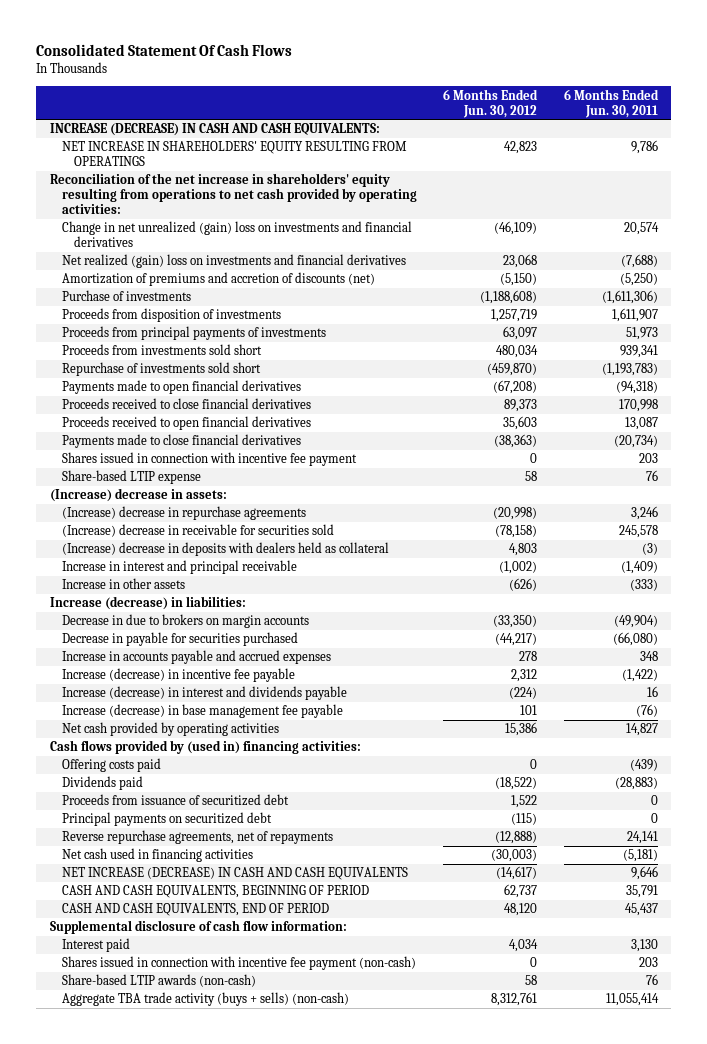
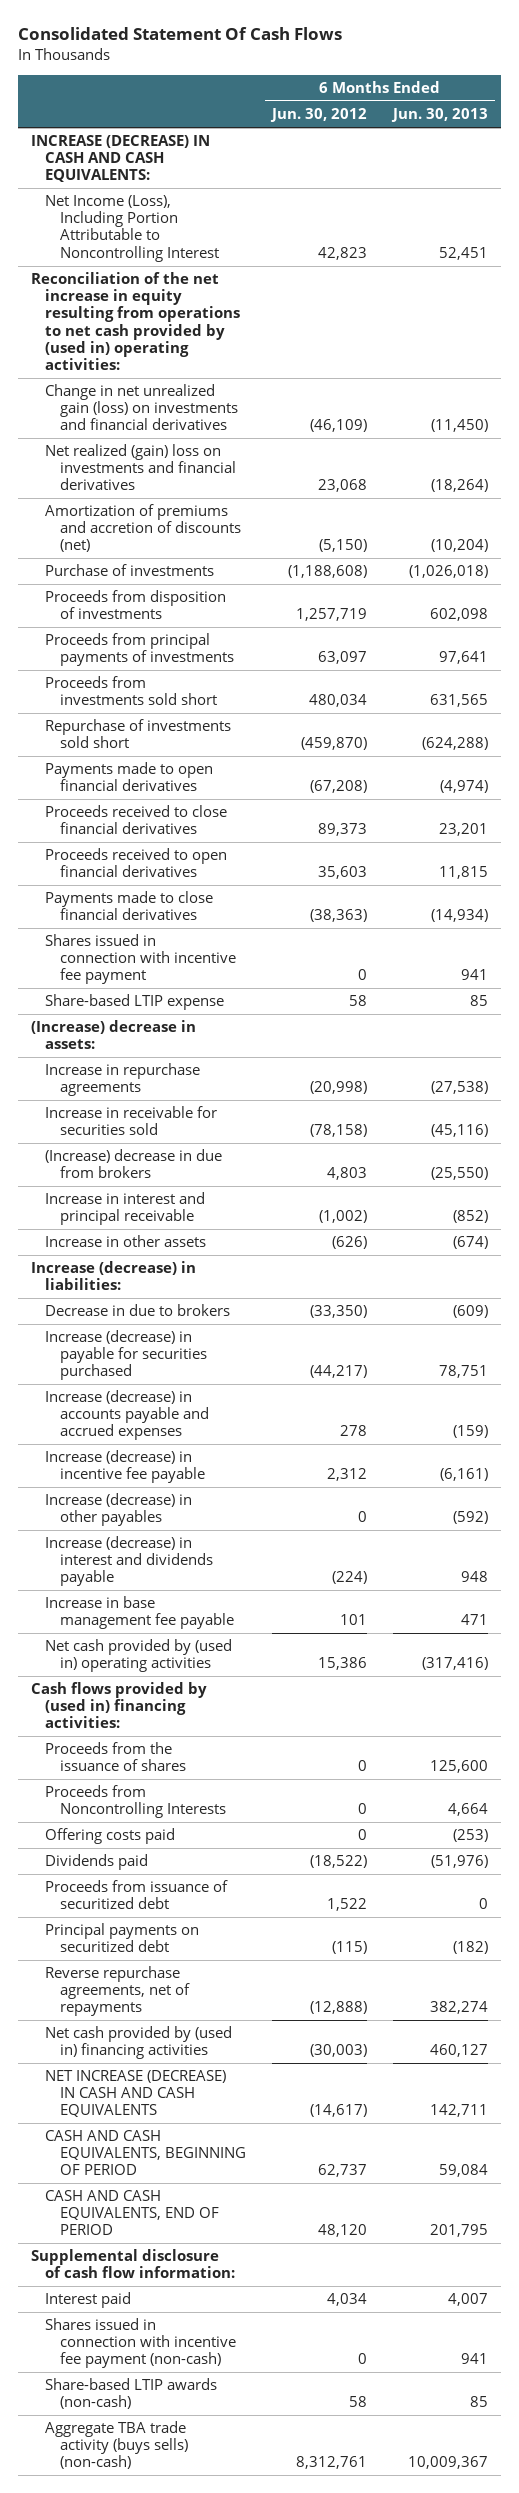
- | 6 Months Ended Jun. 30, 2012 | 6 Months Ended Jun. 30, 2011
+ | 6 Months Ended Jun. 30, 2012 | 6 Months Ended Jun. 30, 2013
- NET INCREASE IN SHAREHOLDERS' EQUITY RESULTING FROM OPERATINGS | 42,823 | 9,786
- Reconciliation of the net increase in shareholders' equity resulting from operations to net cash provided by operating activities:
- Change in net unrealized (gain) loss on investments and financial derivatives | (46,109) | 20,574
+ Net Income (Loss), Including Portion Attributable to Noncontrolling Interest | 42,823 | 52,451
+ Reconciliation of the net increase in equity resulting from operations to net cash provided by (used in) operating activities:
+ Change in net unrealized gain (loss) on investments and financial derivatives | (46,109) | (11,450)
- (Increase) decrease in repurchase agreements | (20,998) | 3,246
- (Increase) decrease in receivable for securities sold | (78,158) | 245,578
- (Increase) decrease in deposits with dealers held as collateral | 4,803 | (3)
+ Increase in repurchase agreements | (20,998) | (27,538)
+ Increase in receivable for securities sold | (78,158) | (45,116)
+ (Increase) decrease in due from brokers | 4,803 | (25,550)
- Decrease in due to brokers on margin accounts | (33,350) | (49,904)
- Decrease in payable for securities purchased | (44,217) | (66,080)
- Increase in accounts payable and accrued expenses | 278 | 348
+ Decrease in due to brokers | (33,350) | (609)
+ Increase (decrease) in payable for securities purchased | (44,217) | 78,751
+ Increase (decrease) in accounts payable and accrued expenses | 278 | (159)
+ Increase (decrease) in other payables | 0 | (592)
- Increase (decrease) in base management fee payable | 101 | (76)
- Net cash provided by operating activities | 15,386 | 14,827
+ Increase in base management fee payable | 101 | 471
+ Net cash provided by (used in) operating activities | 15,386 | (317,416)
+ Proceeds from the issuance of shares | 0 | 125,600
+ Proceeds from Noncontrolling Interests | 0 | 4,664
- Net cash used in financing activities | (30,003) | (5,181)
+ Net cash provided by (used in) financing activities | (30,003) | 460,127
- Aggregate TBA trade activity (buys + sells) (non-cash) | 8,312,761 | 11,055,414
+ Aggregate TBA trade activity (buys sells) (non-cash) | 8,312,761 | 10,009,367

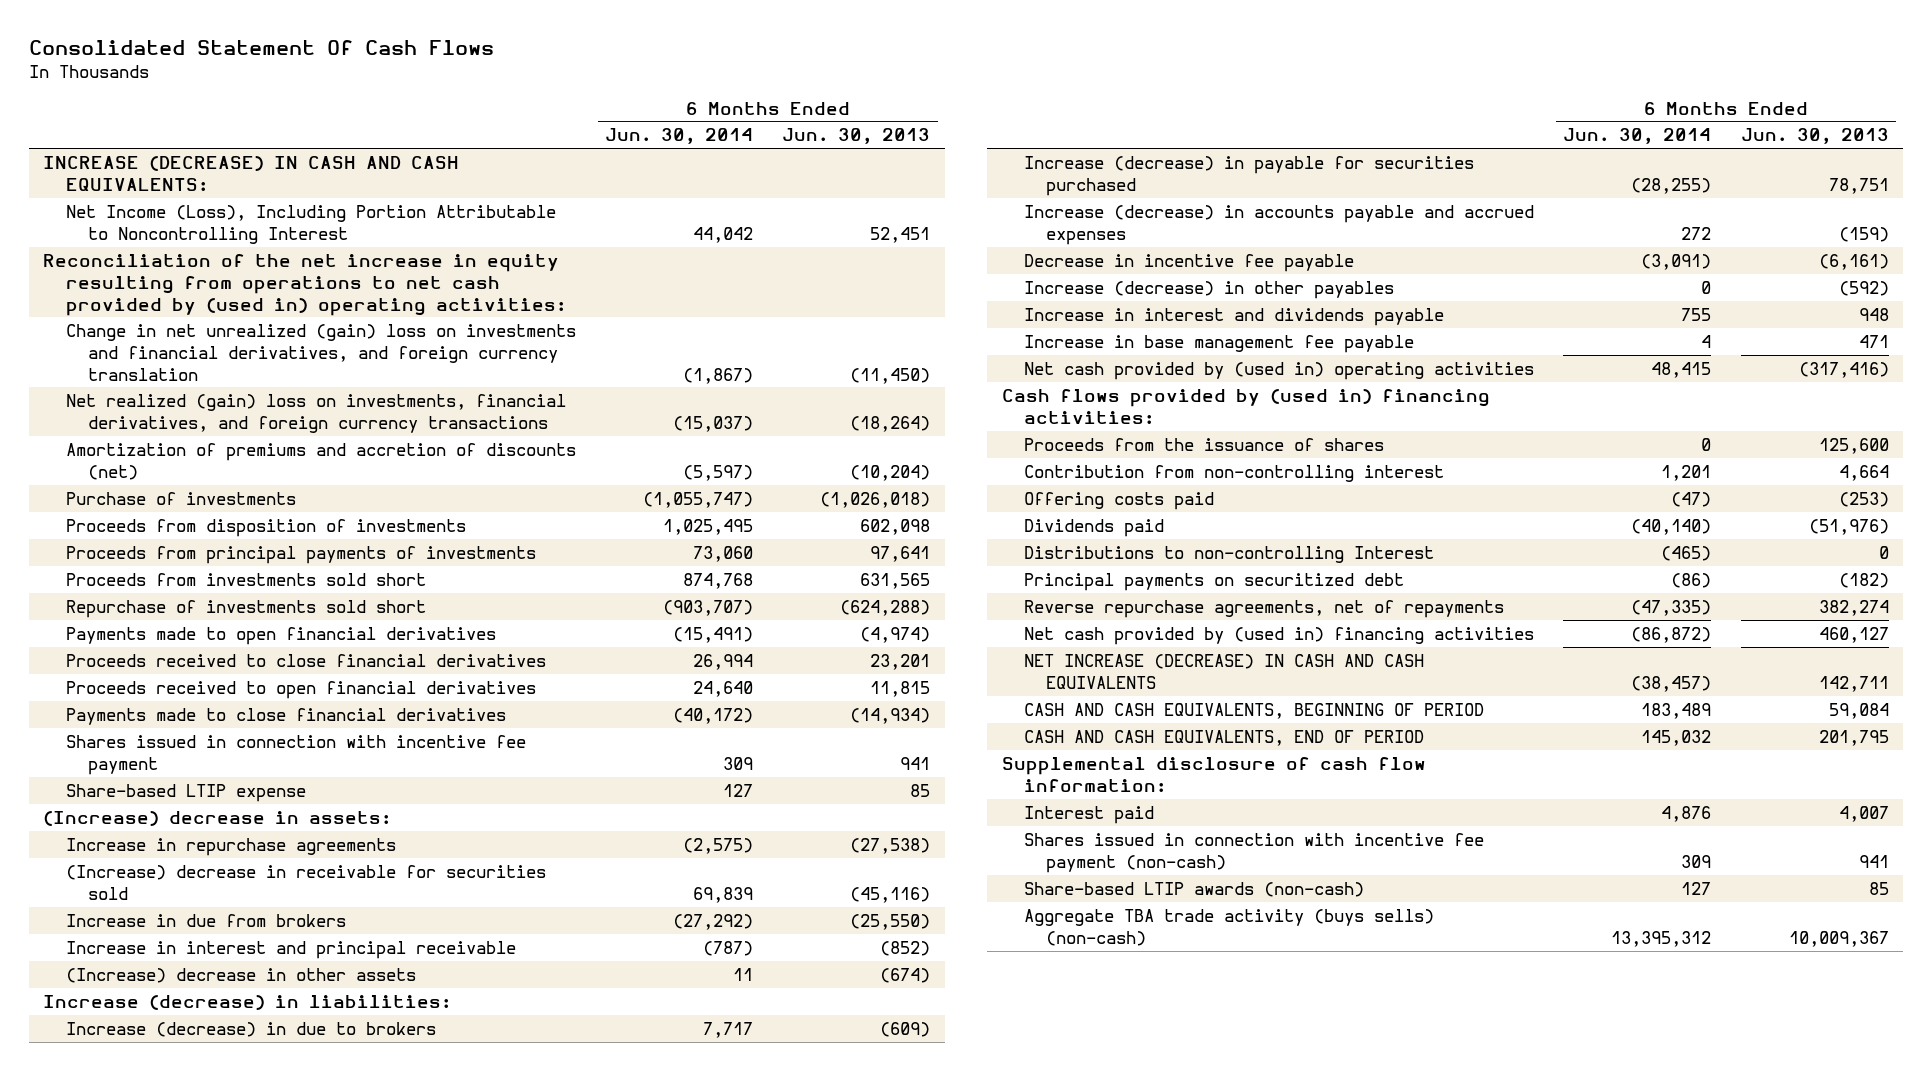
- | 6 Months Ended Jun. 30, 2012 | 6 Months Ended Jun. 30, 2013
+ | 6 Months Ended Jun. 30, 2014 | 6 Months Ended Jun. 30, 2013
- Change in net unrealized gain (loss) on investments and financial derivatives | (46,109) | (11,450)
- Net realized (gain) loss on investments and financial derivatives | 23,068 | (18,264)
+ Change in net unrealized (gain) loss on investments and financial derivatives, and foreign currency translation | (1,867) | (11,450)
+ Net realized (gain) loss on investments, financial derivatives, and foreign currency transactions | (15,037) | (18,264)
- Increase in receivable for securities sold | (78,158) | (45,116)
- (Increase) decrease in due from brokers | 4,803 | (25,550)
+ (Increase) decrease in receivable for securities sold | 69,839 | (45,116)
+ Increase in due from brokers | (27,292) | (25,550)
- Increase in other assets | (626) | (674)
+ (Increase) decrease in other assets | 11 | (674)
- Decrease in due to brokers | (33,350) | (609)
+ Increase (decrease) in due to brokers | 7,717 | (609)
- Increase (decrease) in incentive fee payable | 2,312 | (6,161)
+ Decrease in incentive fee payable | (3,091) | (6,161)
- Increase (decrease) in interest and dividends payable | (224) | 948
+ Increase in interest and dividends payable | 755 | 948
- Proceeds from Noncontrolling Interests | 0 | 4,664
+ Contribution from non-controlling interest | 1,201 | 4,664
- Proceeds from issuance of securitized debt | 1,522 | 0
+ Distributions to non-controlling Interest | (465) | 0

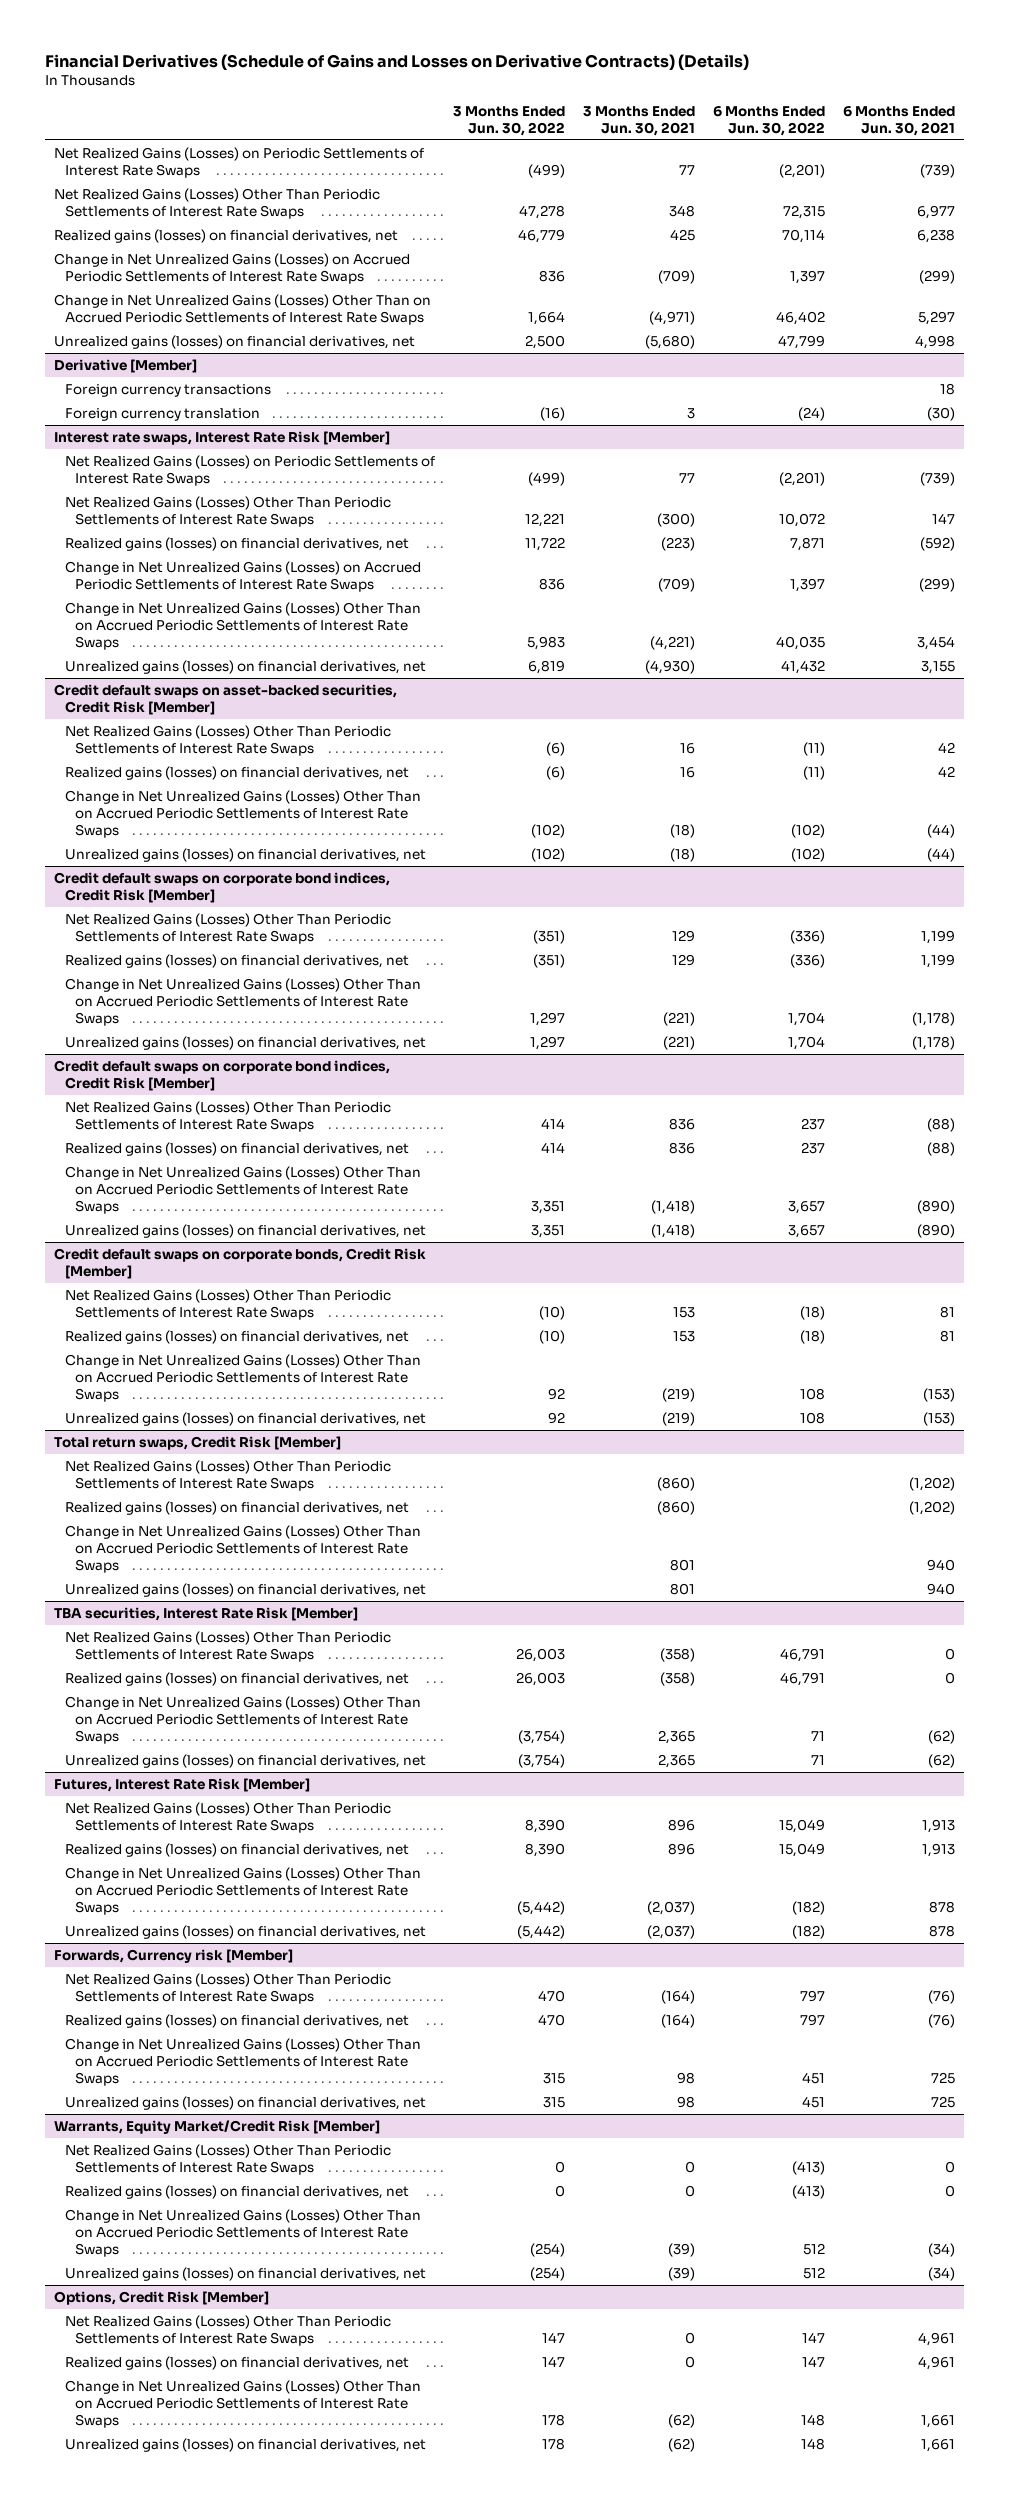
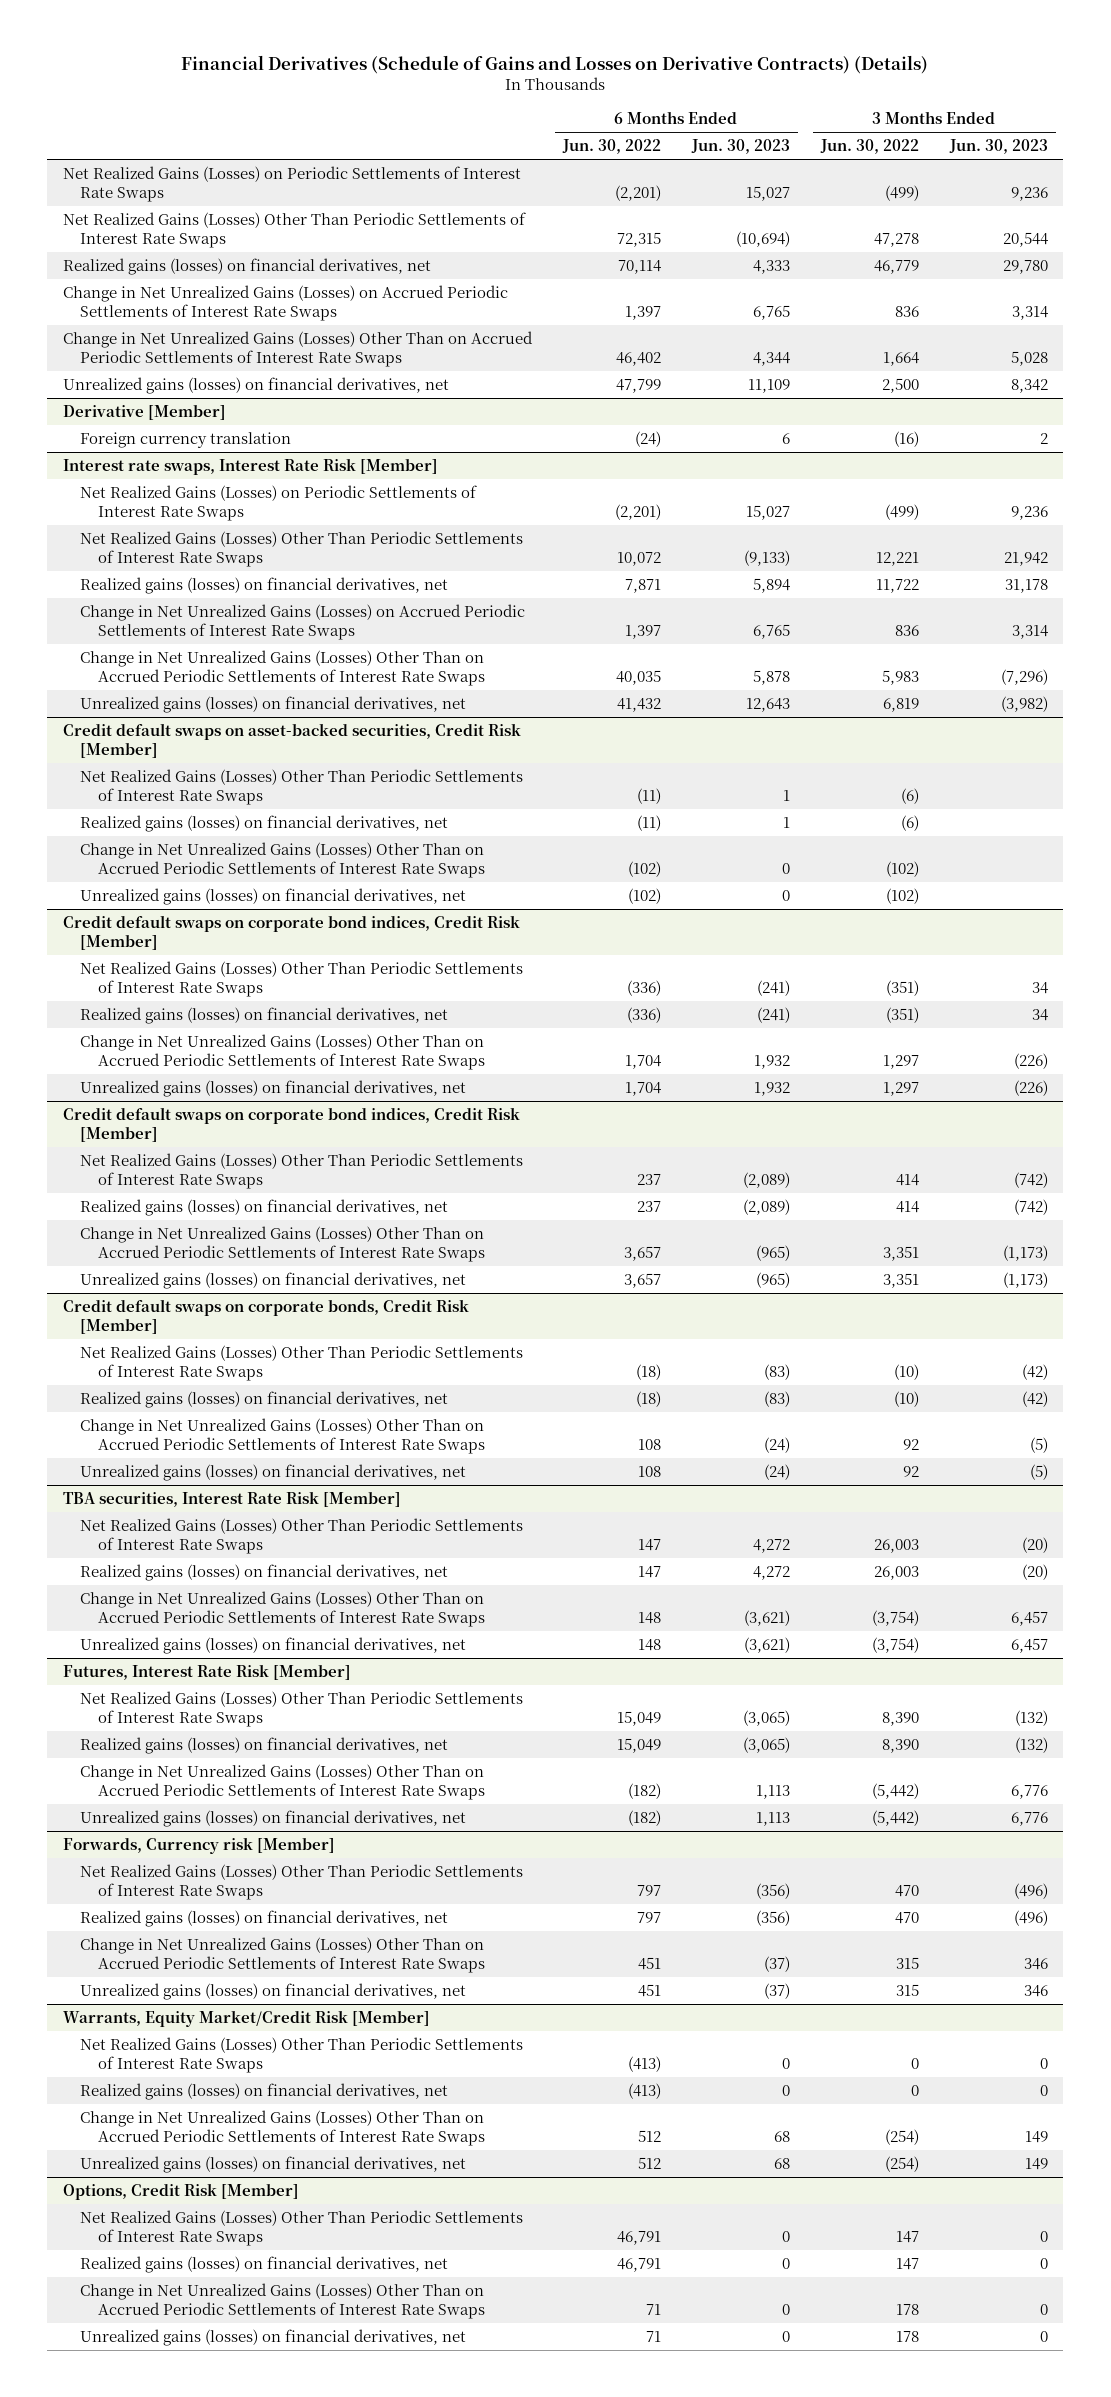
- | 3 Months Ended Jun. 30, 2022 | 3 Months Ended Jun. 30, 2021 | 6 Months Ended Jun. 30, 2022 | 6 Months Ended Jun. 30, 2021
+ | 6 Months Ended Jun. 30, 2022 | 6 Months Ended Jun. 30, 2023 | 3 Months Ended Jun. 30, 2022 | 3 Months Ended Jun. 30, 2023
@ Derivative [Member]
- Foreign currency transactions | | | | 18
- Total return swaps, Credit Risk [Member]
- Net Realized Gains (Losses) Other Than Periodic Settlements of Interest Rate Swaps | | (860) | | (1,202)
- Realized gains (losses) on financial derivatives, net | | (860) | | (1,202)
- Change in Net Unrealized Gains (Losses) Other Than on Accrued Periodic Settlements of Interest Rate Swaps | | 801 | | 940
- Unrealized gains (losses) on financial derivatives, net | | 801 | | 940
@ TBA securities, Interest Rate Risk [Member]
- Net Realized Gains (Losses) Other Than Periodic Settlements of Interest Rate Swaps | 26,003 | (358) | 46,791 | 0
- Realized gains (losses) on financial derivatives, net | 26,003 | (358) | 46,791 | 0
- Change in Net Unrealized Gains (Losses) Other Than on Accrued Periodic Settlements of Interest Rate Swaps | (3,754) | 2,365 | 71 | (62)
- Unrealized gains (losses) on financial derivatives, net | (3,754) | 2,365 | 71 | (62)
+ Net Realized Gains (Losses) Other Than Periodic Settlements of Interest Rate Swaps | 147 | 4,272 | 26,003 | (20)
+ Realized gains (losses) on financial derivatives, net | 147 | 4,272 | 26,003 | (20)
+ Change in Net Unrealized Gains (Losses) Other Than on Accrued Periodic Settlements of Interest Rate Swaps | 148 | (3,621) | (3,754) | 6,457
+ Unrealized gains (losses) on financial derivatives, net | 148 | (3,621) | (3,754) | 6,457
@ Options, Credit Risk [Member]
- Net Realized Gains (Losses) Other Than Periodic Settlements of Interest Rate Swaps | 147 | 0 | 147 | 4,961
- Realized gains (losses) on financial derivatives, net | 147 | 0 | 147 | 4,961
- Change in Net Unrealized Gains (Losses) Other Than on Accrued Periodic Settlements of Interest Rate Swaps | 178 | (62) | 148 | 1,661
- Unrealized gains (losses) on financial derivatives, net | 178 | (62) | 148 | 1,661
+ Net Realized Gains (Losses) Other Than Periodic Settlements of Interest Rate Swaps | 46,791 | 0 | 147 | 0
+ Realized gains (losses) on financial derivatives, net | 46,791 | 0 | 147 | 0
+ Change in Net Unrealized Gains (Losses) Other Than on Accrued Periodic Settlements of Interest Rate Swaps | 71 | 0 | 178 | 0
+ Unrealized gains (losses) on financial derivatives, net | 71 | 0 | 178 | 0

